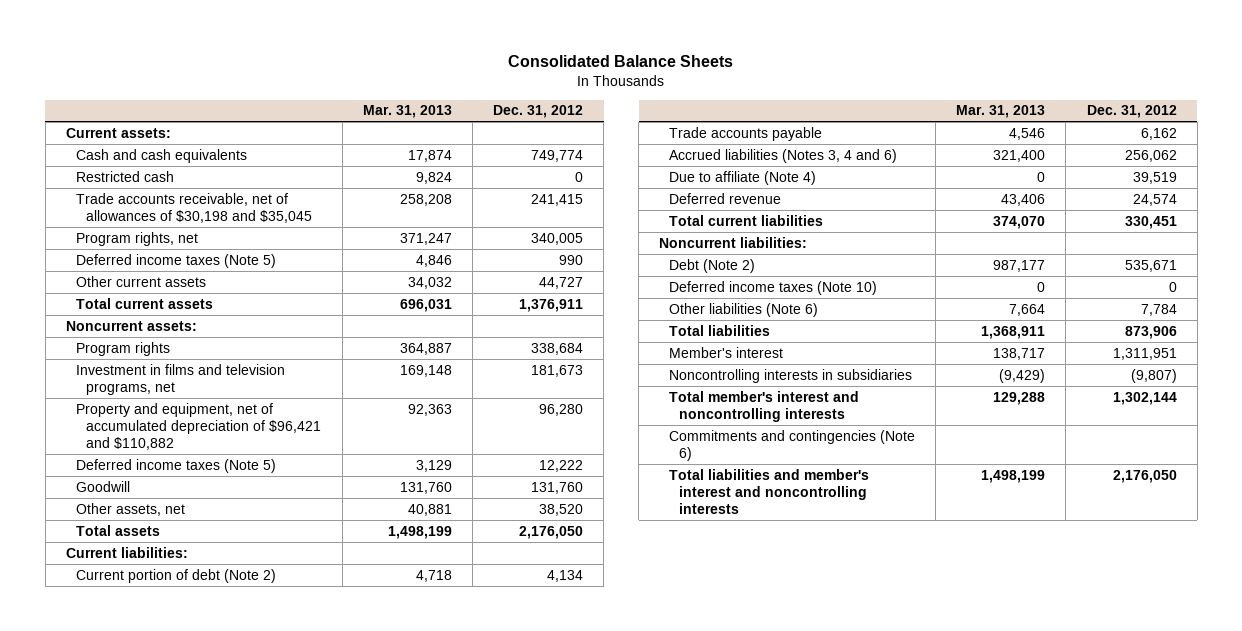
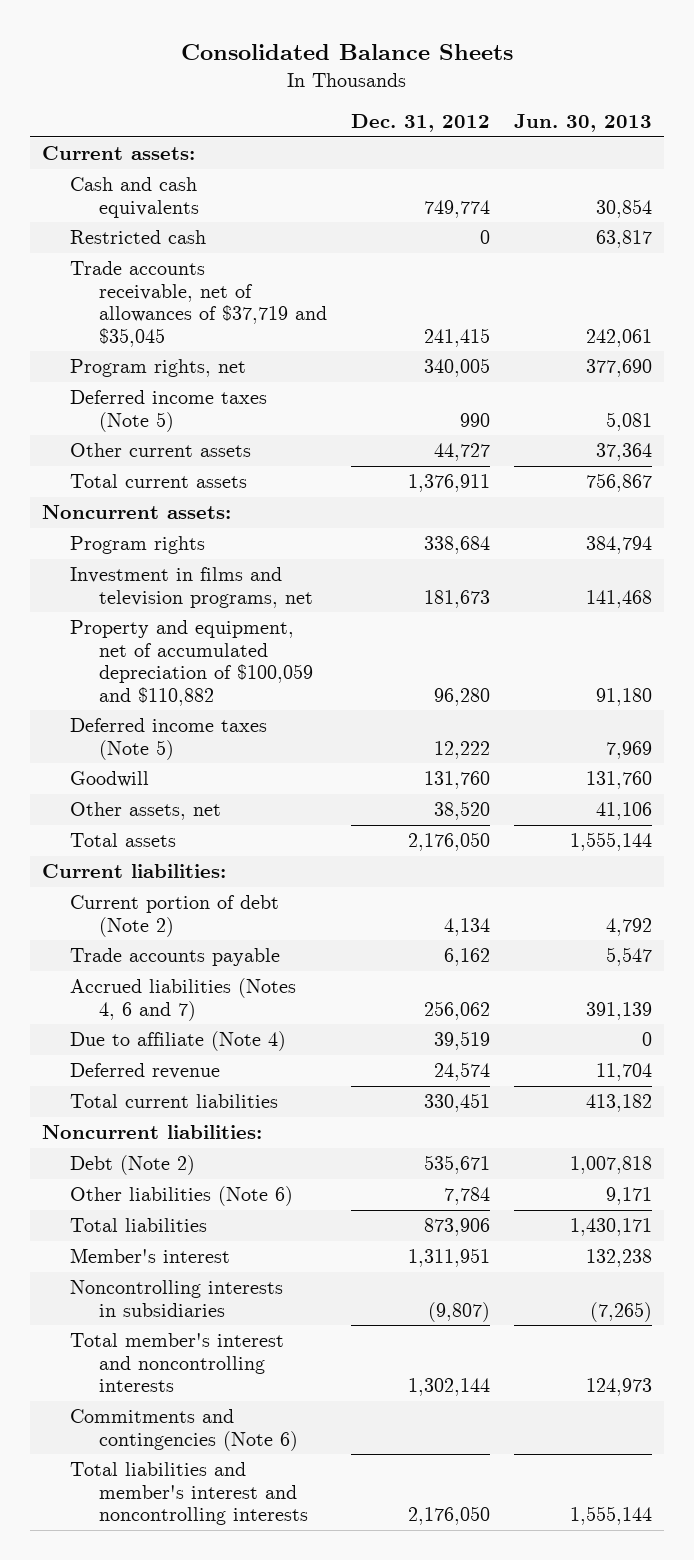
- | Mar. 31, 2013 | Dec. 31, 2012
+ | Dec. 31, 2012 | Jun. 30, 2013
- Trade accounts receivable, net of allowances of $30,198 and $35,045 | 258,208 | 241,415
+ Trade accounts receivable, net of allowances of $37,719 and $35,045 | 241,415 | 242,061
- Property and equipment, net of accumulated depreciation of $96,421 and $110,882 | 92,363 | 96,280
+ Property and equipment, net of accumulated depreciation of $100,059 and $110,882 | 96,280 | 91,180
- Accrued liabilities (Notes 3, 4 and 6) | 321,400 | 256,062
+ Accrued liabilities (Notes 4, 6 and 7) | 256,062 | 391,139
- Deferred income taxes (Note 10) | 0 | 0

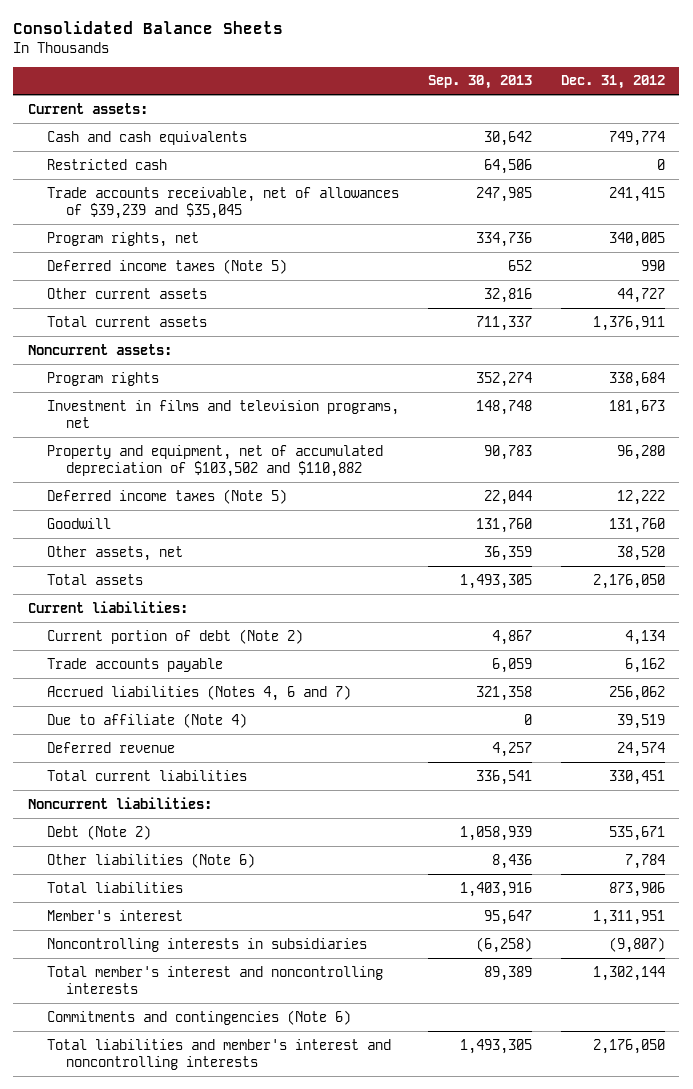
- | Dec. 31, 2012 | Jun. 30, 2013
+ | Sep. 30, 2013 | Dec. 31, 2012
- Trade accounts receivable, net of allowances of $37,719 and $35,045 | 241,415 | 242,061
+ Trade accounts receivable, net of allowances of $39,239 and $35,045 | 247,985 | 241,415
- Property and equipment, net of accumulated depreciation of $100,059 and $110,882 | 96,280 | 91,180
+ Property and equipment, net of accumulated depreciation of $103,502 and $110,882 | 90,783 | 96,280

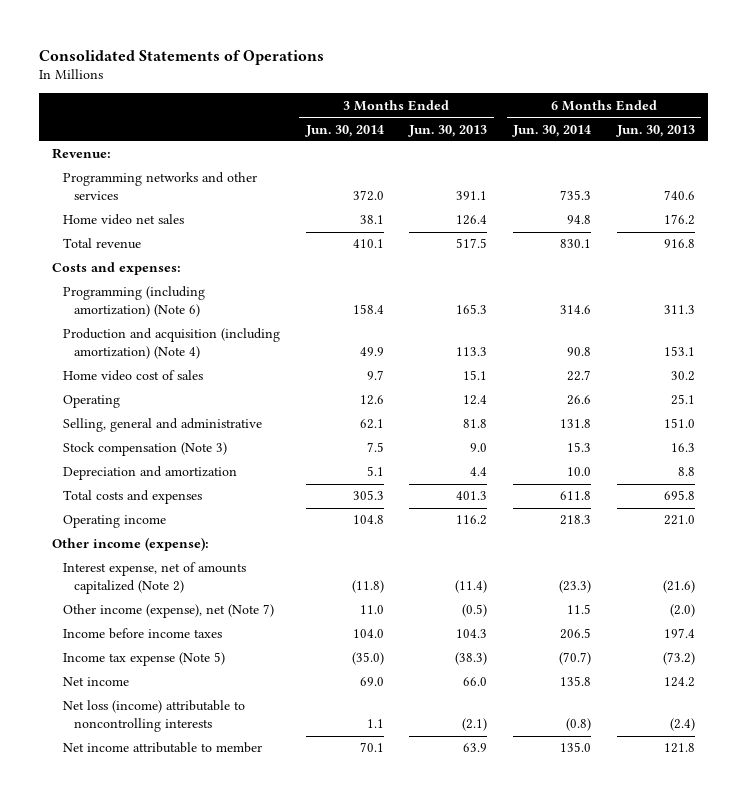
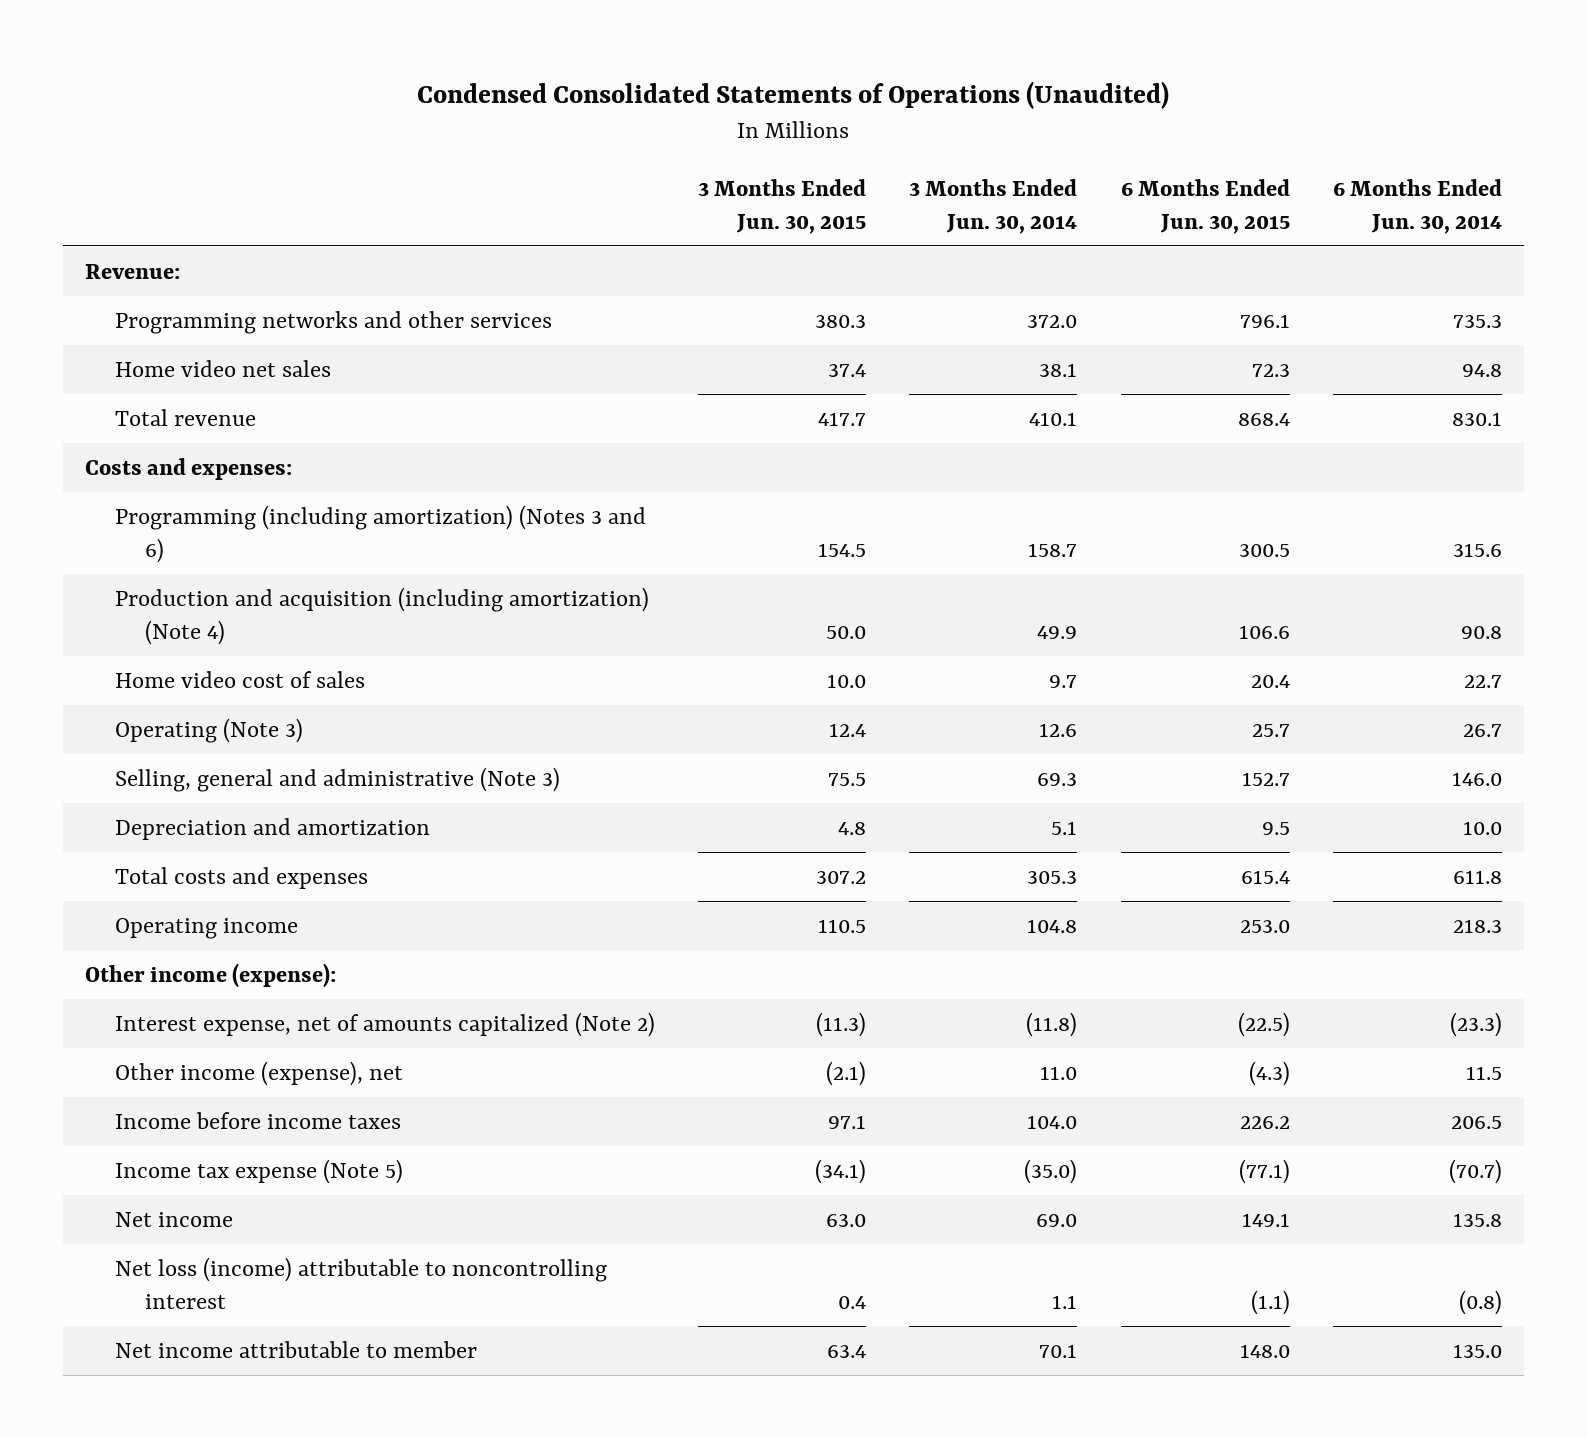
- Consolidated Statements of Operations
+ Condensed Consolidated Statements of Operations (Unaudited)
- | 3 Months Ended Jun. 30, 2014 | 3 Months Ended Jun. 30, 2013 | 6 Months Ended Jun. 30, 2014 | 6 Months Ended Jun. 30, 2013
+ | 3 Months Ended Jun. 30, 2015 | 3 Months Ended Jun. 30, 2014 | 6 Months Ended Jun. 30, 2015 | 6 Months Ended Jun. 30, 2014
- Programming (including amortization) (Note 6) | 158.4 | 165.3 | 314.6 | 311.3
+ Programming (including amortization) (Notes 3 and 6) | 154.5 | 158.7 | 300.5 | 315.6
- Operating | 12.6 | 12.4 | 26.6 | 25.1
- Selling, general and administrative | 62.1 | 81.8 | 131.8 | 151.0
- Stock compensation (Note 3) | 7.5 | 9.0 | 15.3 | 16.3
+ Operating (Note 3) | 12.4 | 12.6 | 25.7 | 26.7
+ Selling, general and administrative (Note 3) | 75.5 | 69.3 | 152.7 | 146.0
- Other income (expense), net (Note 7) | 11.0 | (0.5) | 11.5 | (2.0)
+ Other income (expense), net | (2.1) | 11.0 | (4.3) | 11.5
- Net loss (income) attributable to noncontrolling interests | 1.1 | (2.1) | (0.8) | (2.4)
+ Net loss (income) attributable to noncontrolling interest | 0.4 | 1.1 | (1.1) | (0.8)

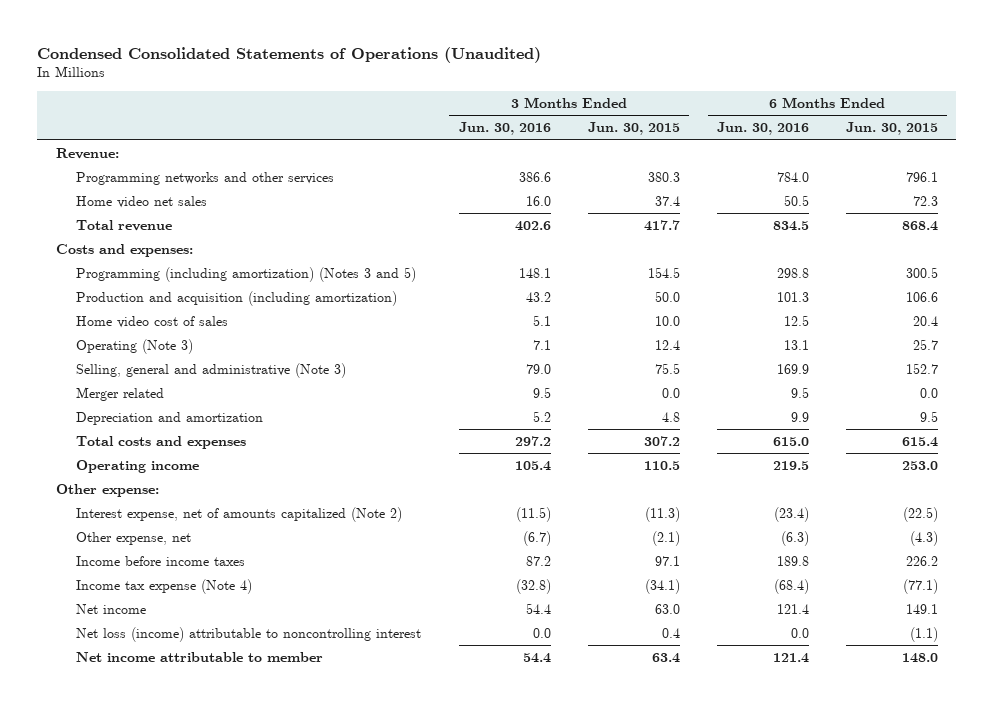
- | 3 Months Ended Jun. 30, 2015 | 3 Months Ended Jun. 30, 2014 | 6 Months Ended Jun. 30, 2015 | 6 Months Ended Jun. 30, 2014
+ | 3 Months Ended Jun. 30, 2016 | 3 Months Ended Jun. 30, 2015 | 6 Months Ended Jun. 30, 2016 | 6 Months Ended Jun. 30, 2015
- Programming (including amortization) (Notes 3 and 6) | 154.5 | 158.7 | 300.5 | 315.6
- Production and acquisition (including amortization) (Note 4) | 50.0 | 49.9 | 106.6 | 90.8
+ Programming (including amortization) (Notes 3 and 5) | 148.1 | 154.5 | 298.8 | 300.5
+ Production and acquisition (including amortization) | 43.2 | 50.0 | 101.3 | 106.6
+ Merger related | 9.5 | 0.0 | 9.5 | 0.0
- Other income (expense):
+ Other expense:
- Other income (expense), net | (2.1) | 11.0 | (4.3) | 11.5
+ Other expense, net | (6.7) | (2.1) | (6.3) | (4.3)
- Income tax expense (Note 5) | (34.1) | (35.0) | (77.1) | (70.7)
+ Income tax expense (Note 4) | (32.8) | (34.1) | (68.4) | (77.1)

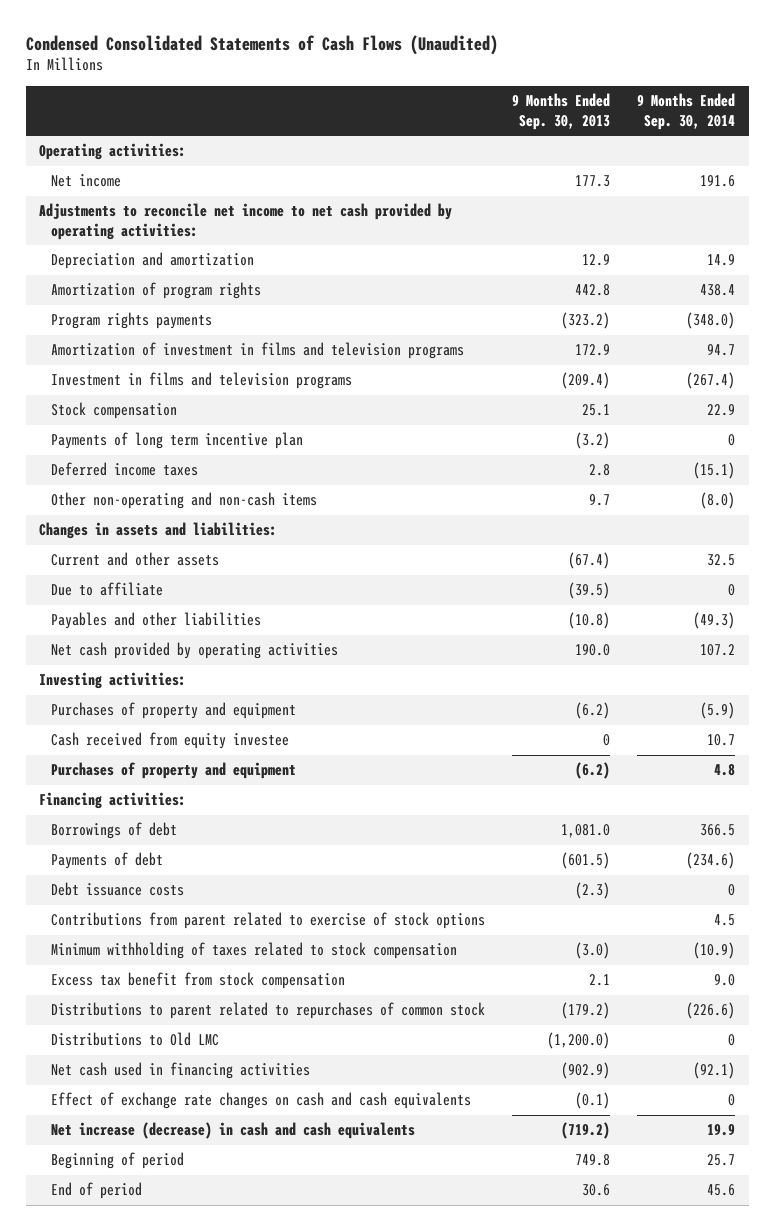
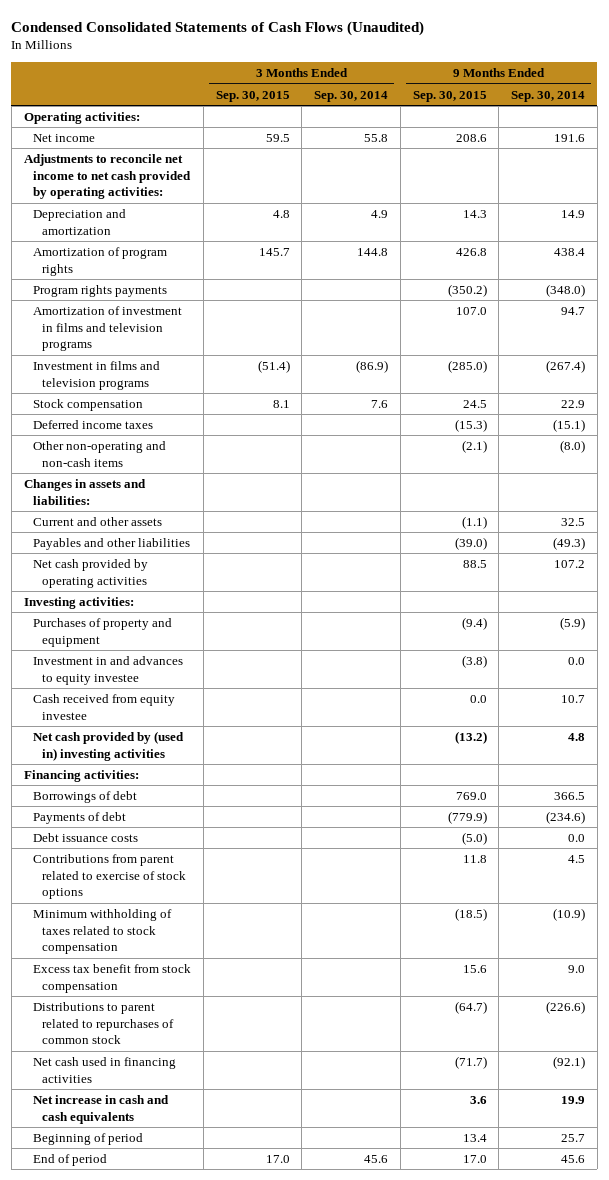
- | 9 Months Ended Sep. 30, 2013 | 9 Months Ended Sep. 30, 2014
+ | 3 Months Ended Sep. 30, 2015 | 3 Months Ended Sep. 30, 2014 | 9 Months Ended Sep. 30, 2015 | 9 Months Ended Sep. 30, 2014
- Payments of long term incentive plan | (3.2) | 0
- Due to affiliate | (39.5) | 0
+ Investment in and advances to equity investee | | | (3.8) | 0.0
- Purchases of property and equipment | (6.2) | 4.8
+ Net cash provided by (used in) investing activities | | | (13.2) | 4.8
- Debt issuance costs | (2.3) | 0
+ Debt issuance costs | | | (5.0) | 0.0
- Distributions to Old LMC | (1,200.0) | 0
- Effect of exchange rate changes on cash and cash equivalents | (0.1) | 0
- Net increase (decrease) in cash and cash equivalents | (719.2) | 19.9
+ Net increase in cash and cash equivalents | | | 3.6 | 19.9

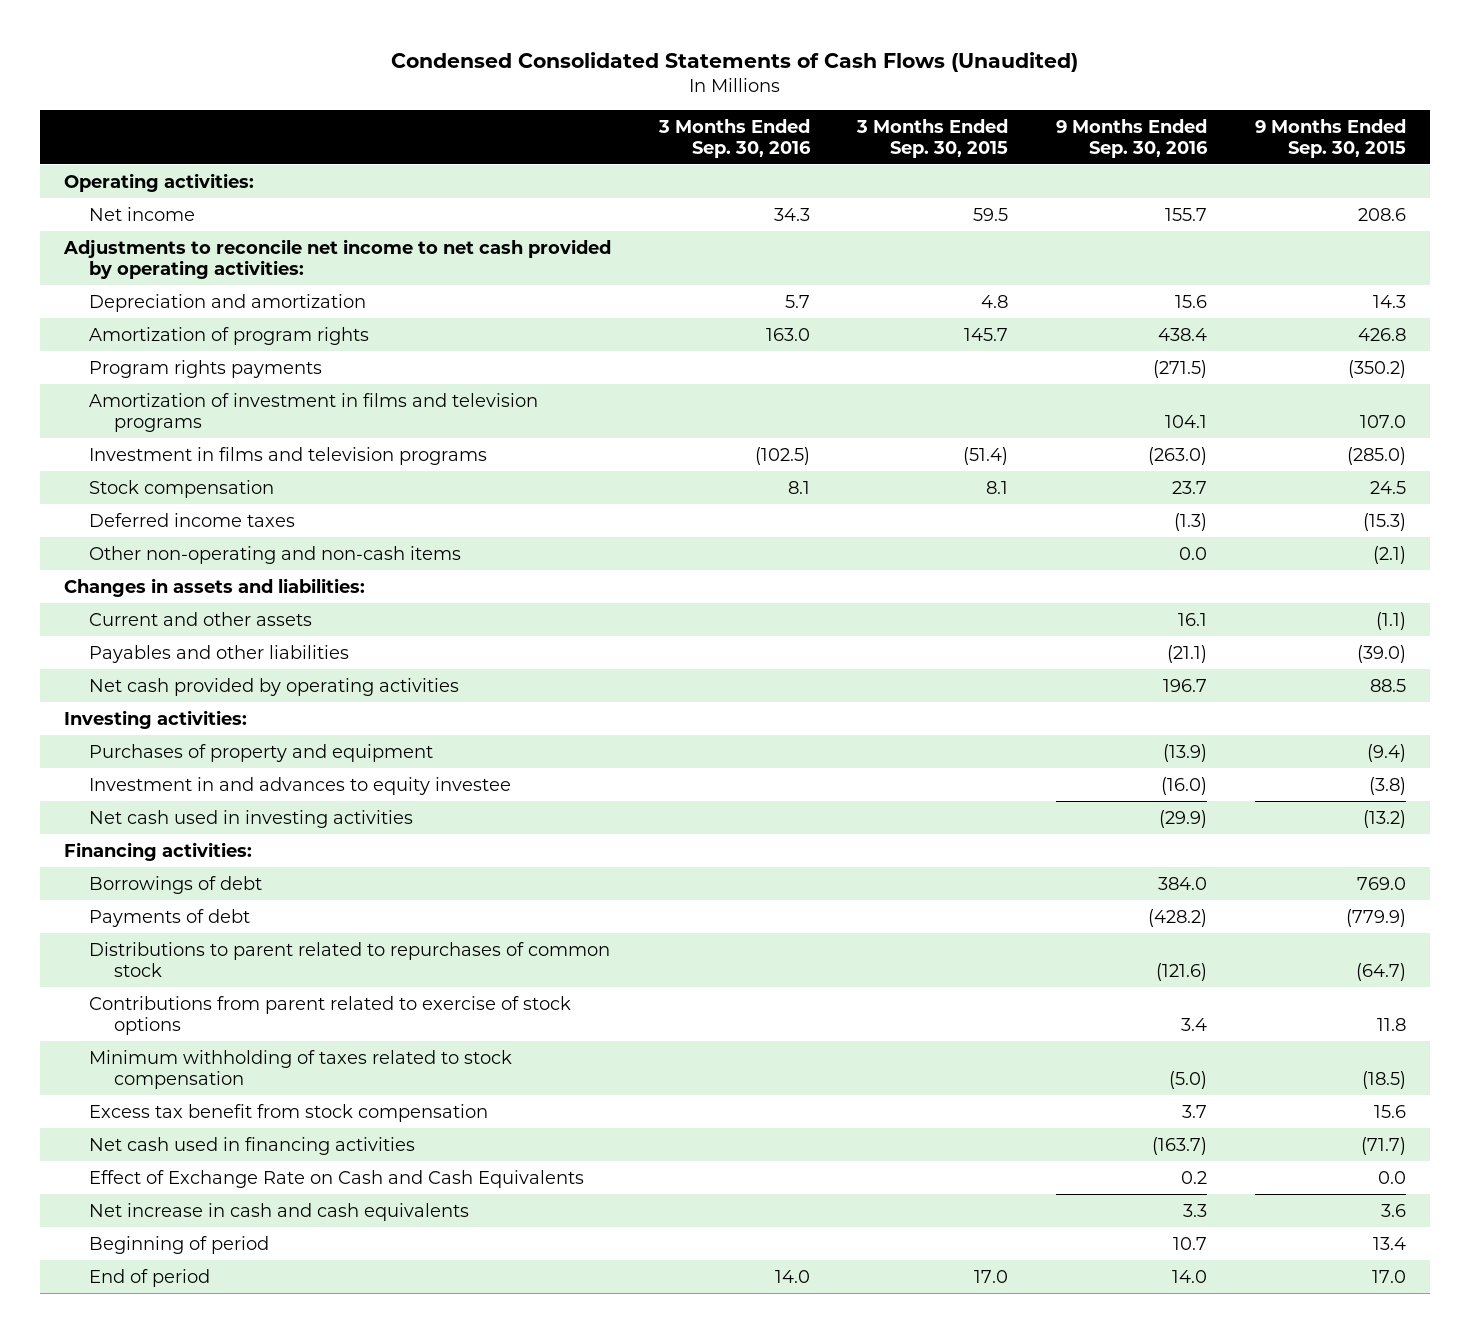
- | 3 Months Ended Sep. 30, 2015 | 3 Months Ended Sep. 30, 2014 | 9 Months Ended Sep. 30, 2015 | 9 Months Ended Sep. 30, 2014
+ | 3 Months Ended Sep. 30, 2016 | 3 Months Ended Sep. 30, 2015 | 9 Months Ended Sep. 30, 2016 | 9 Months Ended Sep. 30, 2015
- Cash received from equity investee | | | 0.0 | 10.7
- Net cash provided by (used in) investing activities | | | (13.2) | 4.8
+ Net cash used in investing activities | | | (29.9) | (13.2)
- Debt issuance costs | | | (5.0) | 0.0
moved up: Distributions to parent related to repurchases of common stock | | | (121.6) | (64.7)
+ Effect of Exchange Rate on Cash and Cash Equivalents | | | 0.2 | 0.0

